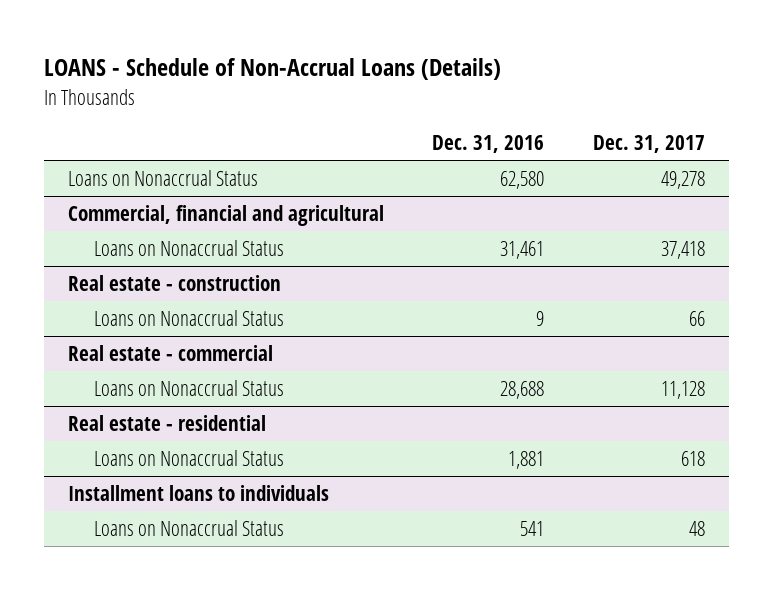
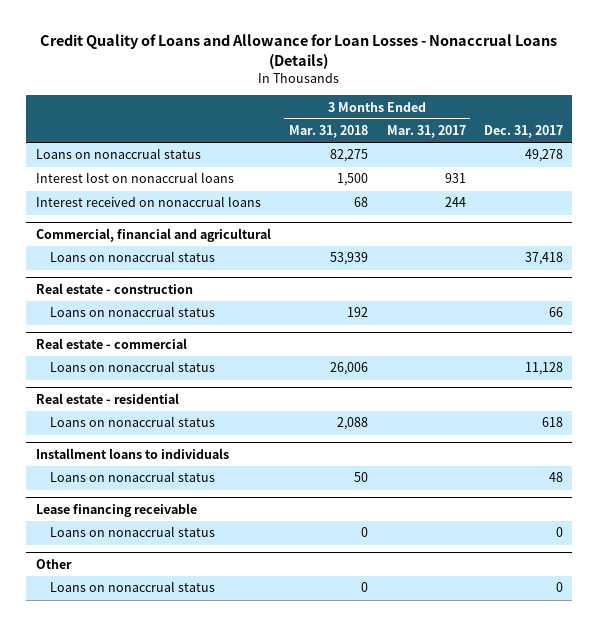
- LOANS - Schedule of Non-Accrual Loans (Details)
+ Credit Quality of Loans and Allowance for Loan Losses - Nonaccrual Loans (Details)
- | Dec. 31, 2016 | Dec. 31, 2017
+ | 3 Months Ended Mar. 31, 2018 | 3 Months Ended Mar. 31, 2017 | Dec. 31, 2017
- Loans on Nonaccrual Status | 62,580 | 49,278
+ Loans on nonaccrual status | 82,275 | | 49,278
+ Interest lost on nonaccrual loans | 1,500 | 931 |
+ Interest received on nonaccrual loans | 68 | 244 |
@ Commercial, financial and agricultural
- Loans on Nonaccrual Status | 31,461 | 37,418
+ Loans on nonaccrual status | 53,939 | | 37,418
@ Real estate - construction
- Loans on Nonaccrual Status | 9 | 66
+ Loans on nonaccrual status | 192 | | 66
@ Real estate - commercial
- Loans on Nonaccrual Status | 28,688 | 11,128
+ Loans on nonaccrual status | 26,006 | | 11,128
@ Real estate - residential
- Loans on Nonaccrual Status | 1,881 | 618
+ Loans on nonaccrual status | 2,088 | | 618
@ Installment loans to individuals
- Loans on Nonaccrual Status | 541 | 48
+ Loans on nonaccrual status | 50 | | 48
+ Lease financing receivable
+ Loans on nonaccrual status | 0 | | 0
+ Other
+ Loans on nonaccrual status | 0 | | 0

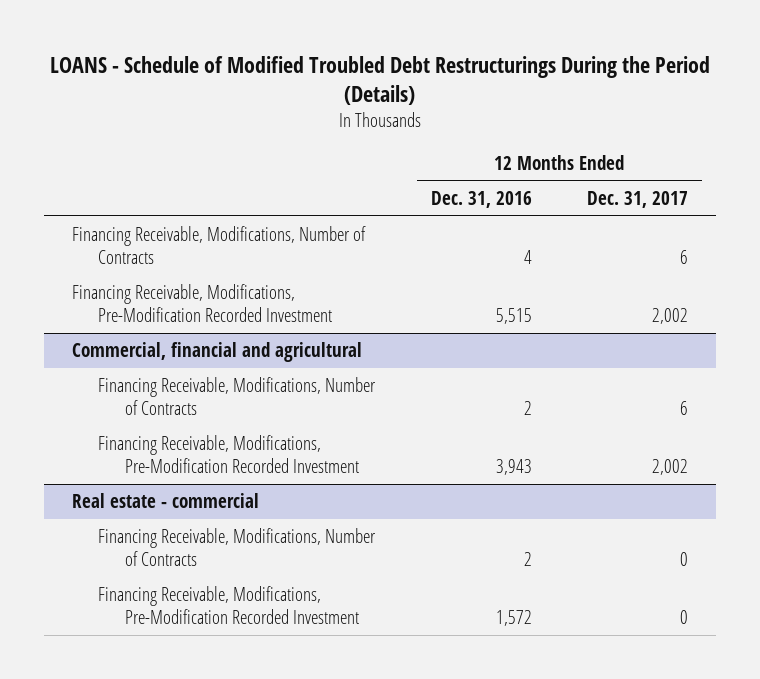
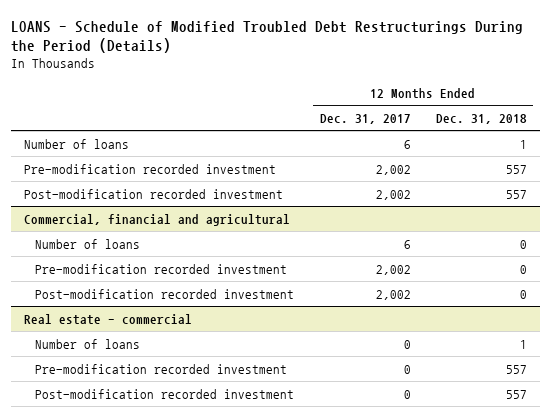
- | 12 Months Ended Dec. 31, 2016 | 12 Months Ended Dec. 31, 2017
+ | 12 Months Ended Dec. 31, 2017 | 12 Months Ended Dec. 31, 2018
- Financing Receivable, Modifications, Number of Contracts | 4 | 6
- Financing Receivable, Modifications, Pre-Modification Recorded Investment | 5,515 | 2,002
+ Number of loans | 6 | 1
+ Pre-modification recorded investment | 2,002 | 557
+ Post-modification recorded investment | 2,002 | 557
@ Commercial, financial and agricultural
- Financing Receivable, Modifications, Number of Contracts | 2 | 6
- Financing Receivable, Modifications, Pre-Modification Recorded Investment | 3,943 | 2,002
+ Number of loans | 6 | 0
+ Pre-modification recorded investment | 2,002 | 0
+ Post-modification recorded investment | 2,002 | 0
@ Real estate - commercial
- Financing Receivable, Modifications, Number of Contracts | 2 | 0
- Financing Receivable, Modifications, Pre-Modification Recorded Investment | 1,572 | 0
+ Number of loans | 0 | 1
+ Pre-modification recorded investment | 0 | 557
+ Post-modification recorded investment | 0 | 557

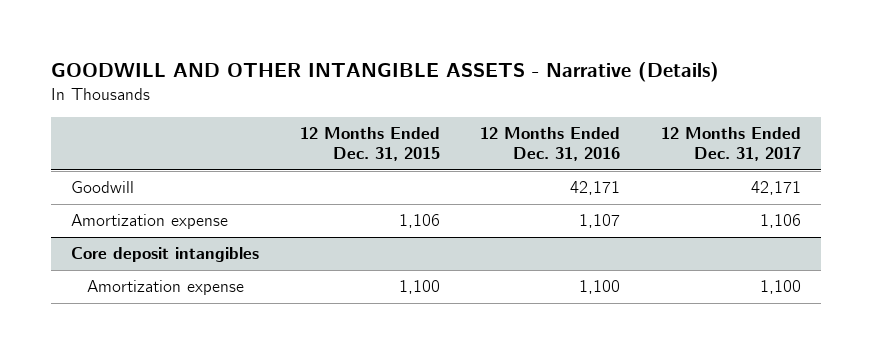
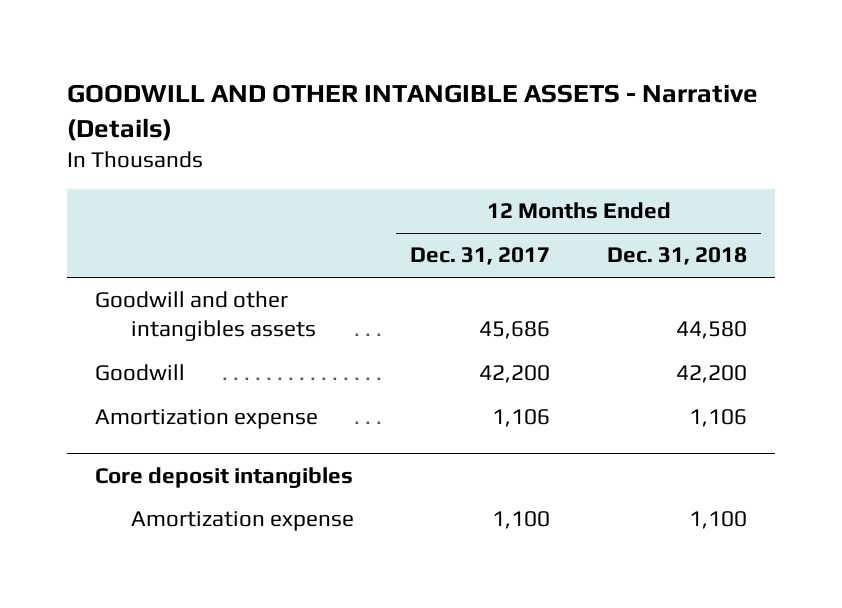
- | 12 Months Ended Dec. 31, 2015 | 12 Months Ended Dec. 31, 2016 | 12 Months Ended Dec. 31, 2017
+ | 12 Months Ended Dec. 31, 2017 | 12 Months Ended Dec. 31, 2018
- Goodwill | | 42,171 | 42,171
+ Goodwill and other intangibles assets | 45,686 | 44,580
+ Goodwill | 42,200 | 42,200

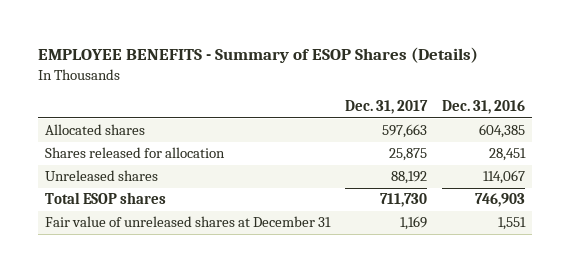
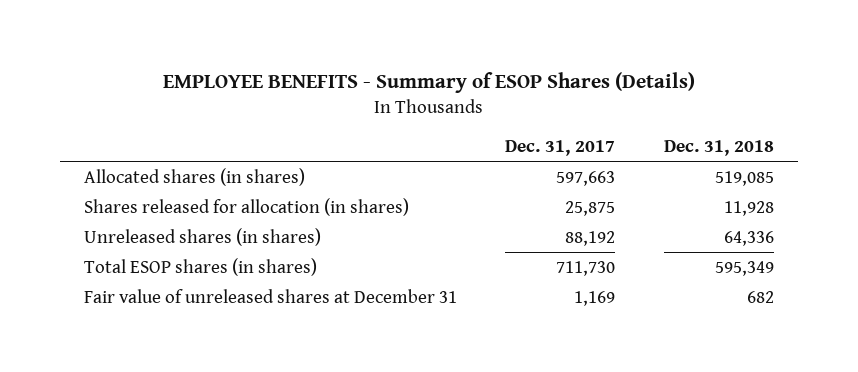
- | Dec. 31, 2017 | Dec. 31, 2016
+ | Dec. 31, 2017 | Dec. 31, 2018
- Allocated shares | 597,663 | 604,385
- Shares released for allocation | 25,875 | 28,451
- Unreleased shares | 88,192 | 114,067
- Total ESOP shares | 711,730 | 746,903
+ Allocated shares (in shares) | 597,663 | 519,085
+ Shares released for allocation (in shares) | 25,875 | 11,928
+ Unreleased shares (in shares) | 88,192 | 64,336
+ Total ESOP shares (in shares) | 711,730 | 595,349

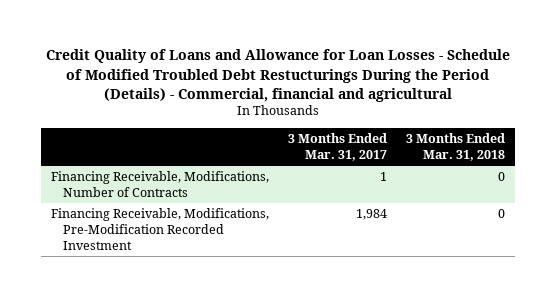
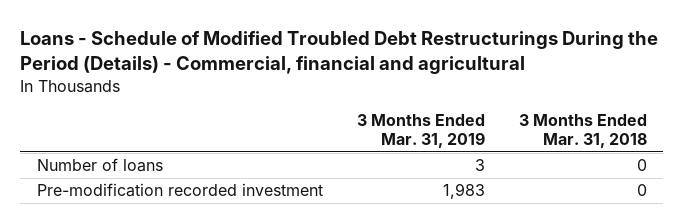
- Credit Quality of Loans and Allowance for Loan Losses - Schedule of Modified Troubled Debt Restucturings During the Period (Details) - Commercial, financial and agricultural
+ Loans - Schedule of Modified Troubled Debt Restructurings During the Period (Details) - Commercial, financial and agricultural
- | 3 Months Ended Mar. 31, 2017 | 3 Months Ended Mar. 31, 2018
+ | 3 Months Ended Mar. 31, 2019 | 3 Months Ended Mar. 31, 2018
- Financing Receivable, Modifications, Number of Contracts | 1 | 0
- Financing Receivable, Modifications, Pre-Modification Recorded Investment | 1,984 | 0
+ Number of loans | 3 | 0
+ Pre-modification recorded investment | 1,983 | 0

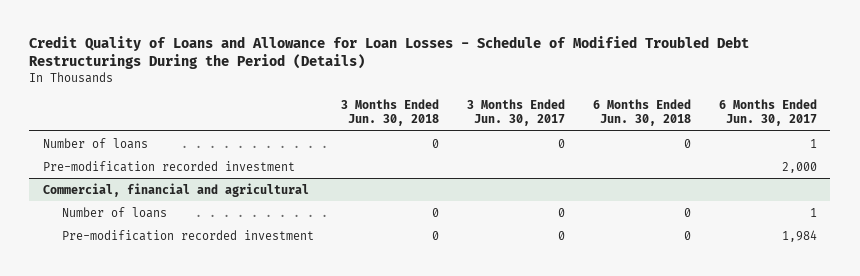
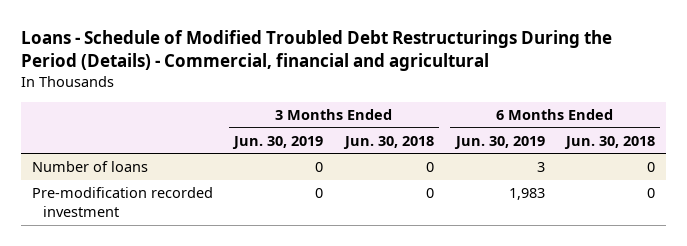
- Credit Quality of Loans and Allowance for Loan Losses - Schedule of Modified Troubled Debt Restructurings During the Period (Details)
+ Loans - Schedule of Modified Troubled Debt Restructurings During the Period (Details) - Commercial, financial and agricultural
- | 3 Months Ended Jun. 30, 2018 | 3 Months Ended Jun. 30, 2017 | 6 Months Ended Jun. 30, 2018 | 6 Months Ended Jun. 30, 2017
+ | 3 Months Ended Jun. 30, 2019 | 3 Months Ended Jun. 30, 2018 | 6 Months Ended Jun. 30, 2019 | 6 Months Ended Jun. 30, 2018
- Pre-modification recorded investment | | | | 2,000
- Commercial, financial and agricultural
- Number of loans | 0 | 0 | 0 | 1

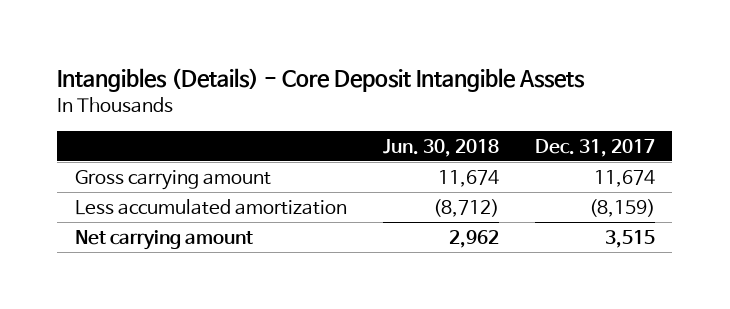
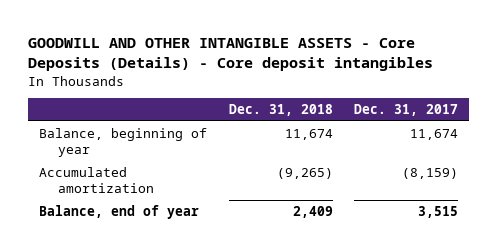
- Intangibles (Details) - Core Deposit Intangible Assets
+ GOODWILL AND OTHER INTANGIBLE ASSETS - Core Deposits (Details) - Core deposit intangibles
- | Jun. 30, 2018 | Dec. 31, 2017
+ | Dec. 31, 2018 | Dec. 31, 2017
- Gross carrying amount | 11,674 | 11,674
- Less accumulated amortization | (8,712) | (8,159)
- Net carrying amount | 2,962 | 3,515
+ Balance, beginning of year | 11,674 | 11,674
+ Accumulated amortization | (9,265) | (8,159)
+ Balance, end of year | 2,409 | 3,515

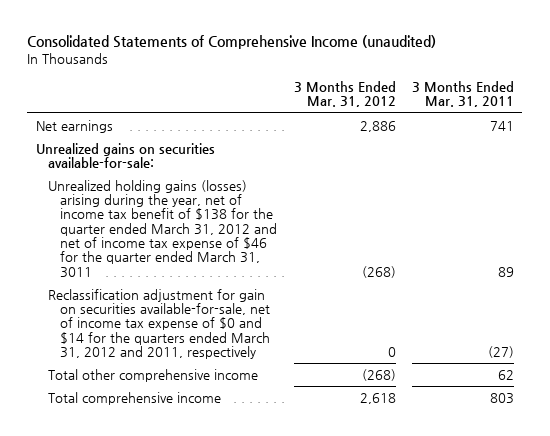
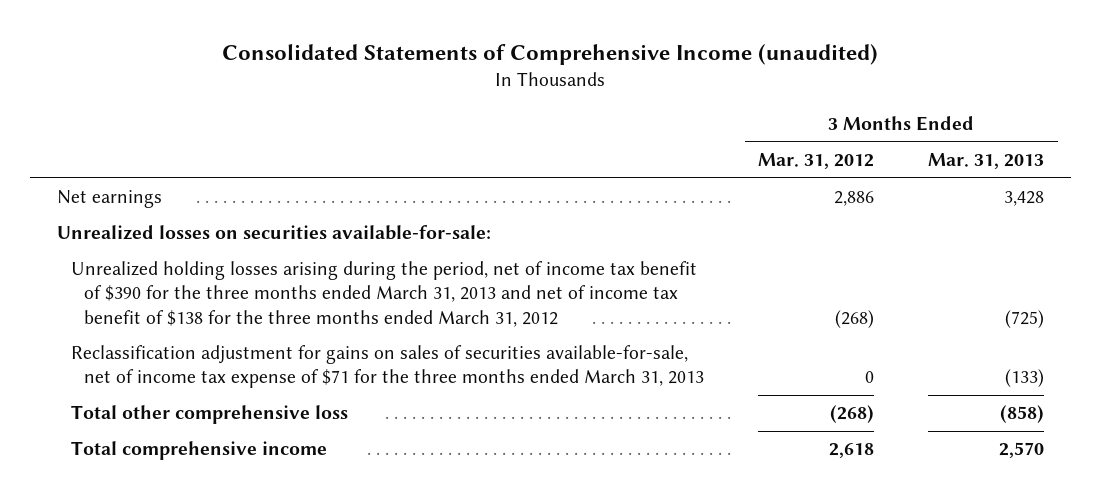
- | 3 Months Ended Mar. 31, 2012 | 3 Months Ended Mar. 31, 2011
+ | 3 Months Ended Mar. 31, 2012 | 3 Months Ended Mar. 31, 2013
- Unrealized gains on securities available-for-sale:
- Unrealized holding gains (losses) arising during the year, net of income tax benefit of $138 for the quarter ended March 31, 2012 and net of income tax expense of $46 for the quarter ended March 31, 3011 | (268) | 89
- Reclassification adjustment for gain on securities available-for-sale, net of income tax expense of $0 and $14 for the quarters ended March 31, 2012 and 2011, respectively | 0 | (27)
- Total other comprehensive income | (268) | 62
+ Unrealized losses on securities available-for-sale:
+ Unrealized holding losses arising during the period, net of income tax benefit of $390 for the three months ended March 31, 2013 and net of income tax benefit of $138 for the three months ended March 31, 2012 | (268) | (725)
+ Reclassification adjustment for gains on sales of securities available-for-sale, net of income tax expense of $71 for the three months ended March 31, 2013 | 0 | (133)
+ Total other comprehensive loss | (268) | (858)

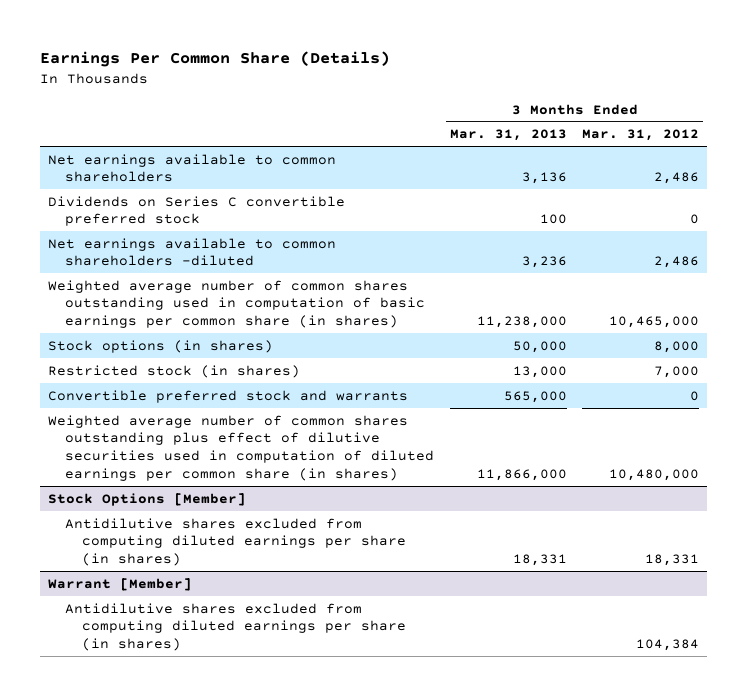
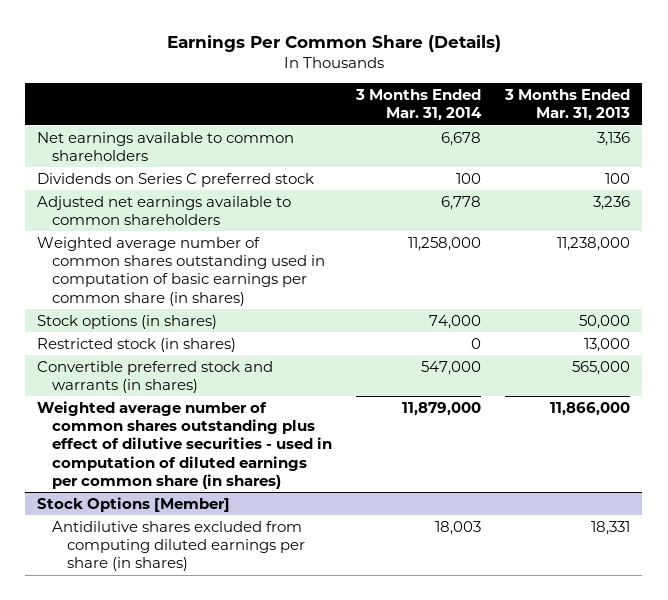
- | 3 Months Ended Mar. 31, 2013 | 3 Months Ended Mar. 31, 2012
+ | 3 Months Ended Mar. 31, 2014 | 3 Months Ended Mar. 31, 2013
- Dividends on Series C convertible preferred stock | 100 | 0
- Net earnings available to common shareholders -diluted | 3,236 | 2,486
+ Dividends on Series C preferred stock | 100 | 100
+ Adjusted net earnings available to common shareholders | 6,778 | 3,236
- Convertible preferred stock and warrants | 565,000 | 0
- Weighted average number of common shares outstanding plus effect of dilutive securities used in computation of diluted earnings per common share (in shares) | 11,866,000 | 10,480,000
+ Convertible preferred stock and warrants (in shares) | 547,000 | 565,000
+ Weighted average number of common shares outstanding plus effect of dilutive securities - used in computation of diluted earnings per common share (in shares) | 11,879,000 | 11,866,000
- Warrant [Member]
- Antidilutive shares excluded from computing diluted earnings per share (in shares) | | 104,384

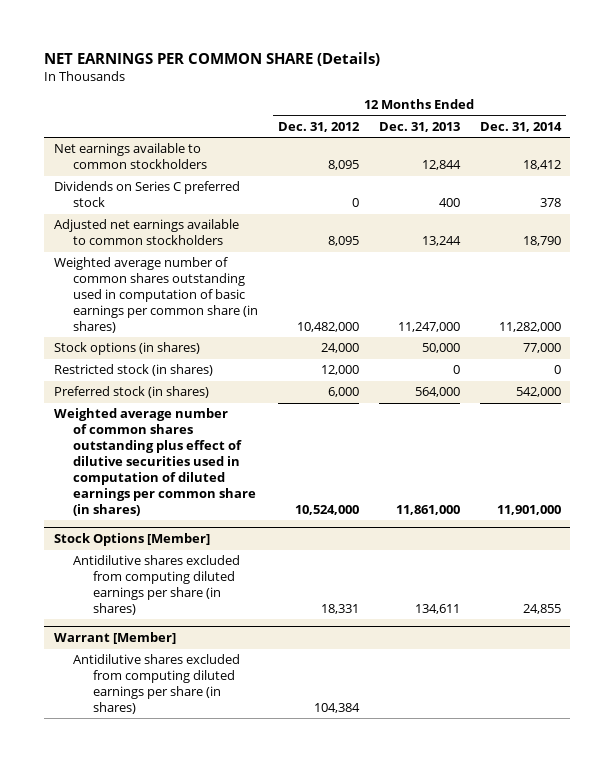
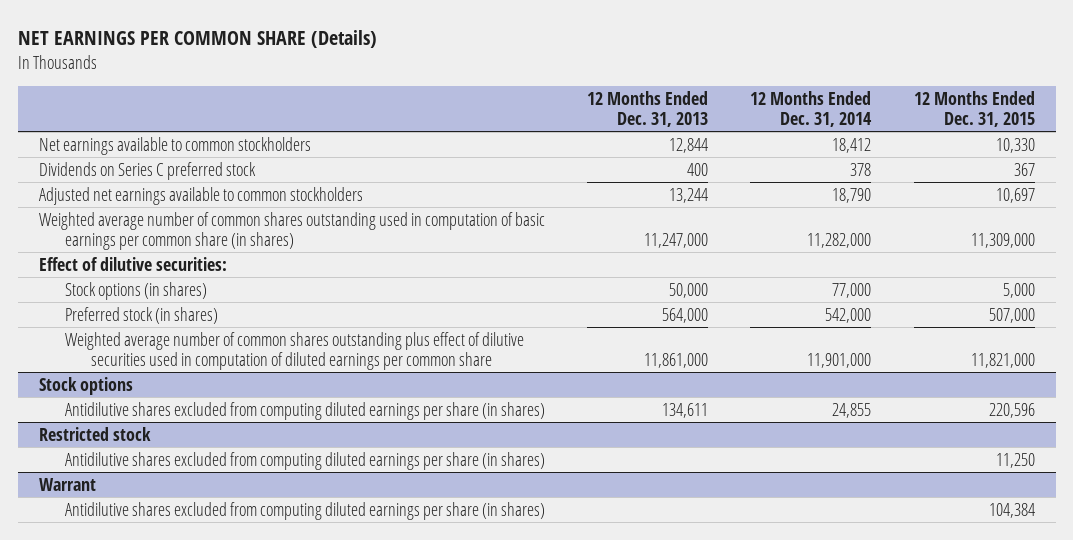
- | 12 Months Ended Dec. 31, 2012 | 12 Months Ended Dec. 31, 2013 | 12 Months Ended Dec. 31, 2014
+ | 12 Months Ended Dec. 31, 2013 | 12 Months Ended Dec. 31, 2014 | 12 Months Ended Dec. 31, 2015
+ Effect of dilutive securities:
- Restricted stock (in shares) | 12,000 | 0 | 0
- Weighted average number of common shares outstanding plus effect of dilutive securities used in computation of diluted earnings per common share (in shares) | 10,524,000 | 11,861,000 | 11,901,000
- Stock Options [Member]
+ Weighted average number of common shares outstanding plus effect of dilutive securities used in computation of diluted earnings per common share | 11,861,000 | 11,901,000 | 11,821,000
+ Stock options
- Warrant [Member]
+ Restricted stock
+ Warrant
+ Antidilutive shares excluded from computing diluted earnings per share (in shares) | | | 104,384

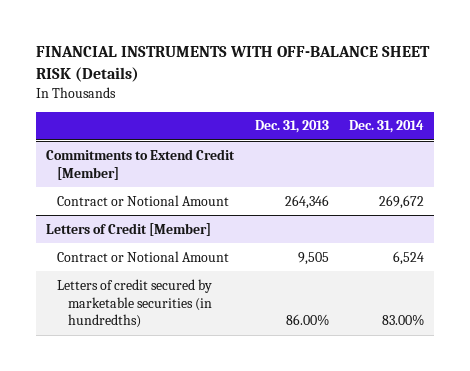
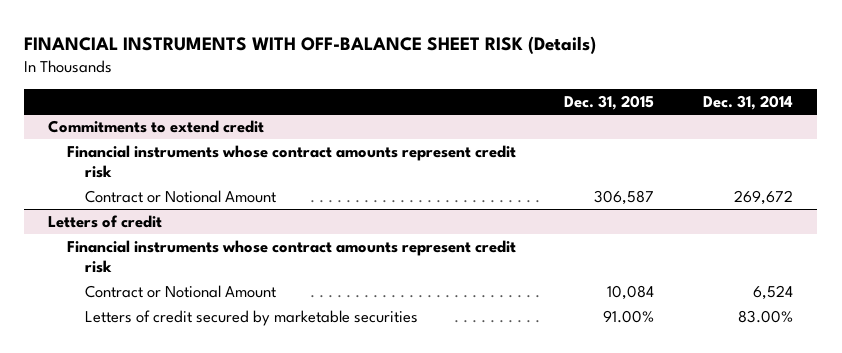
- | Dec. 31, 2013 | Dec. 31, 2014
+ | Dec. 31, 2015 | Dec. 31, 2014
- Commitments to Extend Credit [Member]
+ Commitments to extend credit
+ Financial instruments whose contract amounts represent credit risk
- Letters of Credit [Member]
+ Letters of credit
+ Financial instruments whose contract amounts represent credit risk
- Letters of credit secured by marketable securities (in hundredths) | 86.00% | 83.00%
+ Letters of credit secured by marketable securities | 91.00% | 83.00%

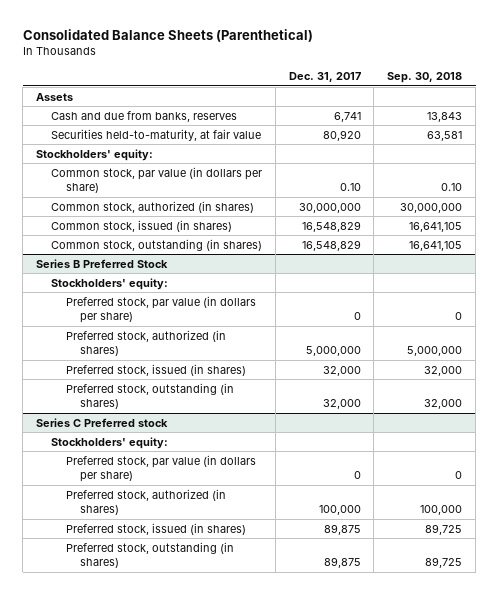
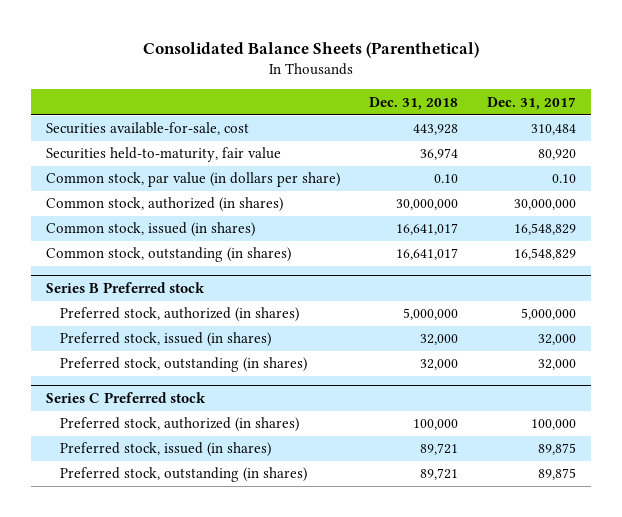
- | Dec. 31, 2017 | Sep. 30, 2018
+ | Dec. 31, 2018 | Dec. 31, 2017
- Assets
- Cash and due from banks, reserves | 6,741 | 13,843
- Securities held-to-maturity, at fair value | 80,920 | 63,581
- Stockholders' equity:
+ Securities available-for-sale, cost | 443,928 | 310,484
+ Securities held-to-maturity, fair value | 36,974 | 80,920
- Series B Preferred Stock
- Stockholders' equity:
- Preferred stock, par value (in dollars per share) | 0 | 0
+ Series B Preferred stock
@ Series C Preferred stock
- Stockholders' equity:
- Preferred stock, par value (in dollars per share) | 0 | 0

